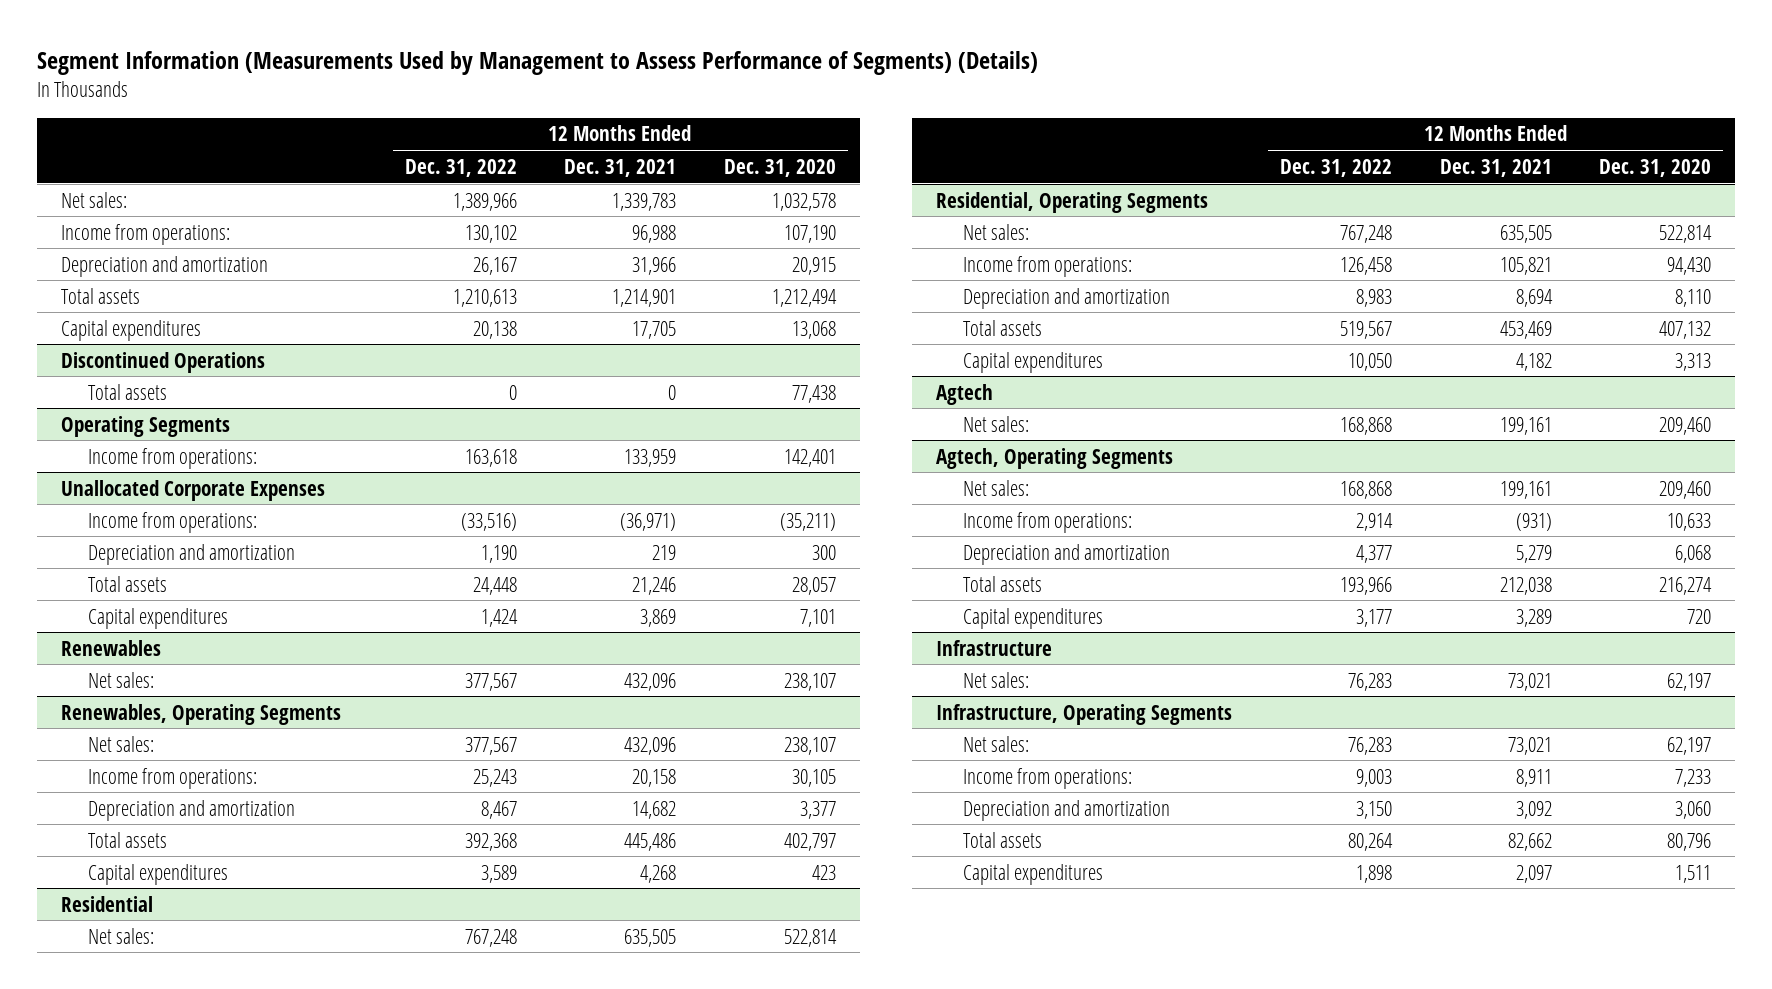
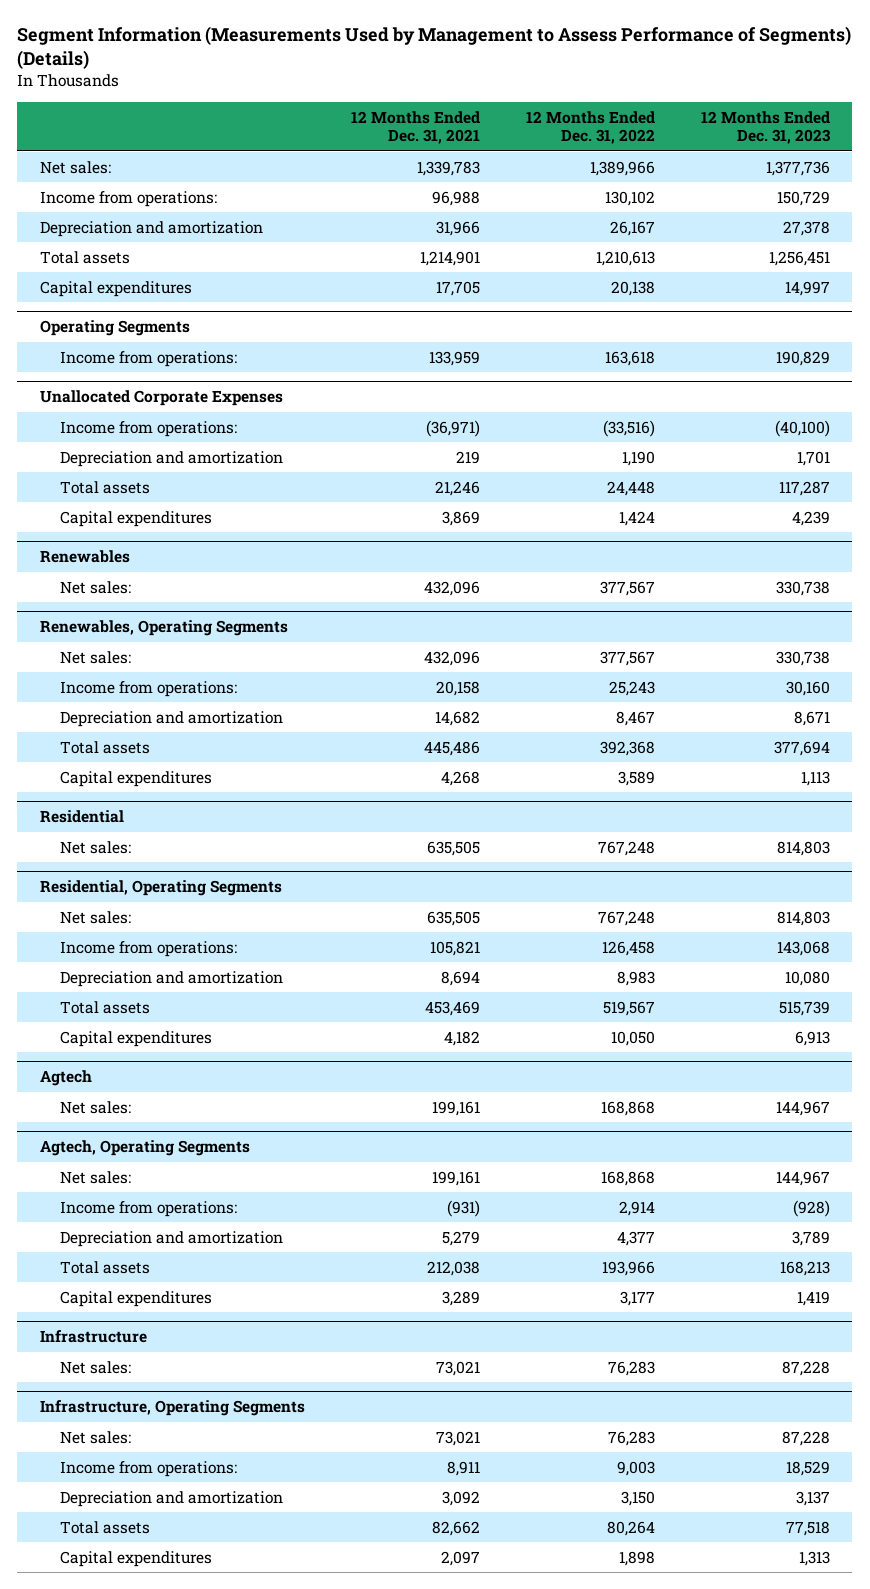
- | 12 Months Ended Dec. 31, 2022 | 12 Months Ended Dec. 31, 2021 | 12 Months Ended Dec. 31, 2020
+ | 12 Months Ended Dec. 31, 2021 | 12 Months Ended Dec. 31, 2022 | 12 Months Ended Dec. 31, 2023
- Discontinued Operations
- Total assets | 0 | 0 | 77,438

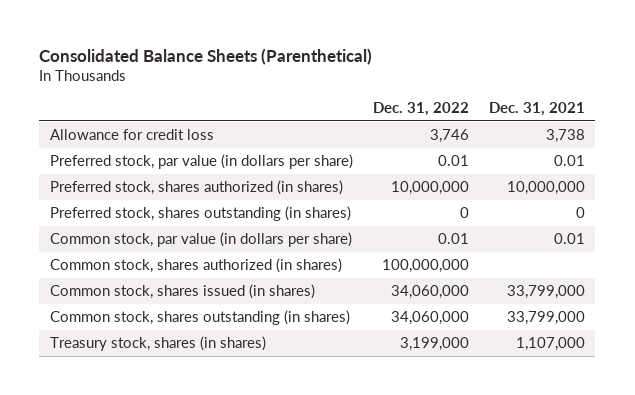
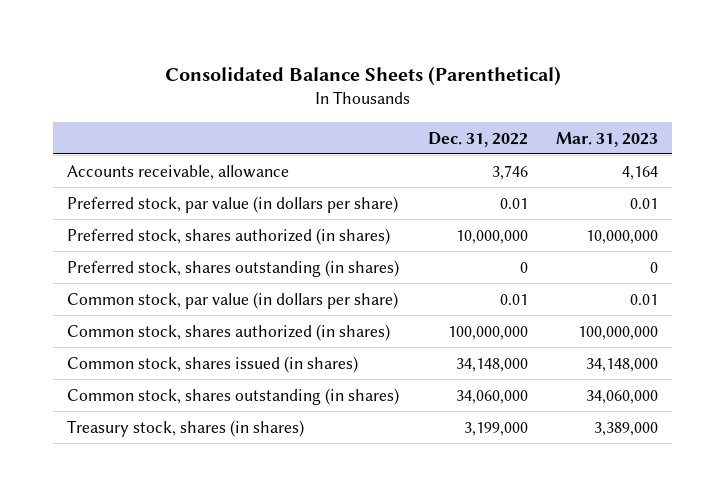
- | Dec. 31, 2022 | Dec. 31, 2021
+ | Dec. 31, 2022 | Mar. 31, 2023
- Allowance for credit loss | 3,746 | 3,738
+ Accounts receivable, allowance | 3,746 | 4,164
- Common stock, shares issued (in shares) | 34,060,000 | 33,799,000
+ Common stock, shares issued (in shares) | 34,148,000 | 34,148,000

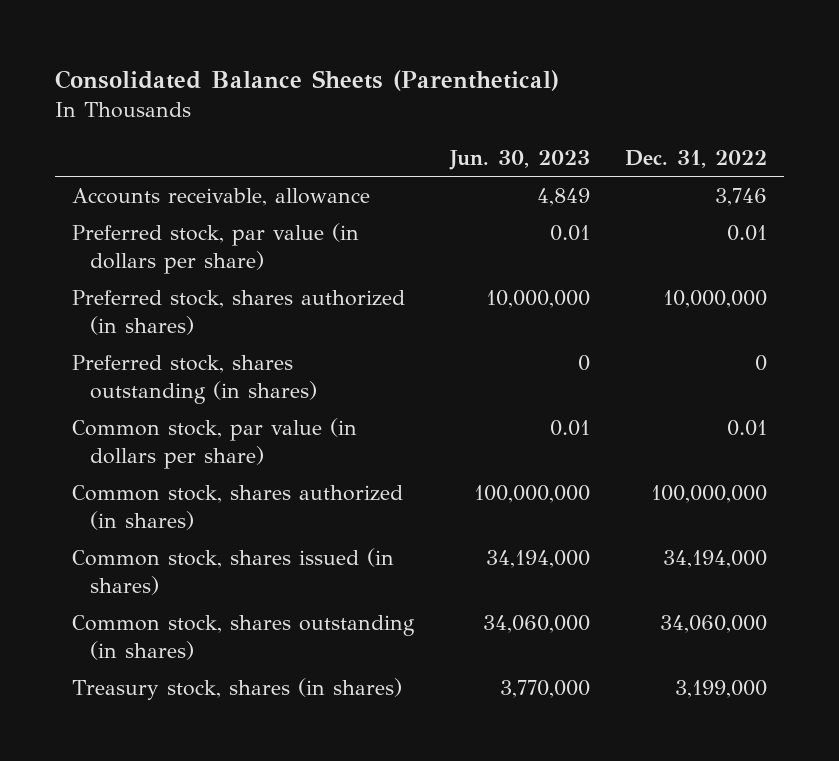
- | Dec. 31, 2022 | Mar. 31, 2023
+ | Jun. 30, 2023 | Dec. 31, 2022
- Common stock, shares issued (in shares) | 34,148,000 | 34,148,000
+ Common stock, shares issued (in shares) | 34,194,000 | 34,194,000

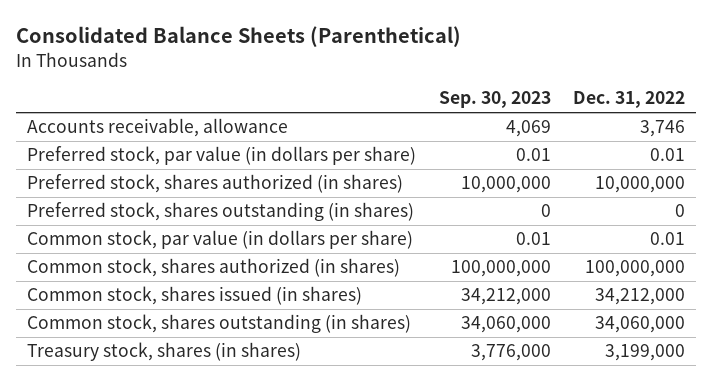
- | Jun. 30, 2023 | Dec. 31, 2022
+ | Sep. 30, 2023 | Dec. 31, 2022
- Common stock, shares issued (in shares) | 34,194,000 | 34,194,000
+ Common stock, shares issued (in shares) | 34,212,000 | 34,212,000

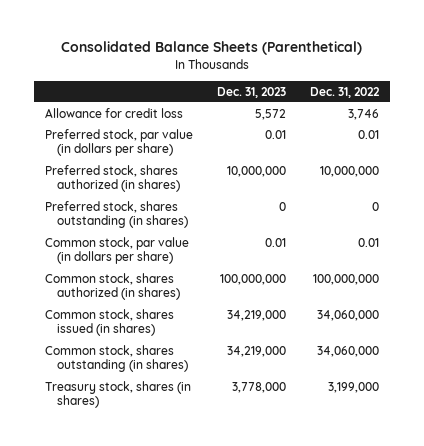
- | Sep. 30, 2023 | Dec. 31, 2022
+ | Dec. 31, 2023 | Dec. 31, 2022
- Accounts receivable, allowance | 4,069 | 3,746
+ Allowance for credit loss | 5,572 | 3,746
- Common stock, shares issued (in shares) | 34,212,000 | 34,212,000
+ Common stock, shares issued (in shares) | 34,219,000 | 34,060,000

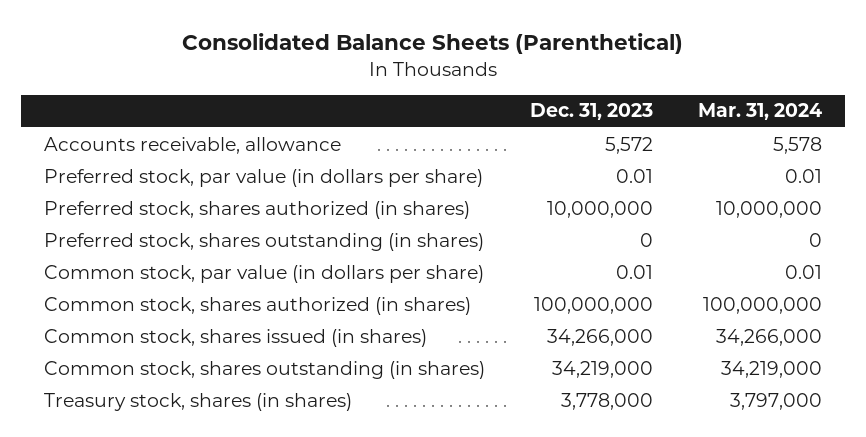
- | Dec. 31, 2023 | Dec. 31, 2022
+ | Dec. 31, 2023 | Mar. 31, 2024
- Allowance for credit loss | 5,572 | 3,746
+ Accounts receivable, allowance | 5,572 | 5,578
- Common stock, shares issued (in shares) | 34,219,000 | 34,060,000
+ Common stock, shares issued (in shares) | 34,266,000 | 34,266,000

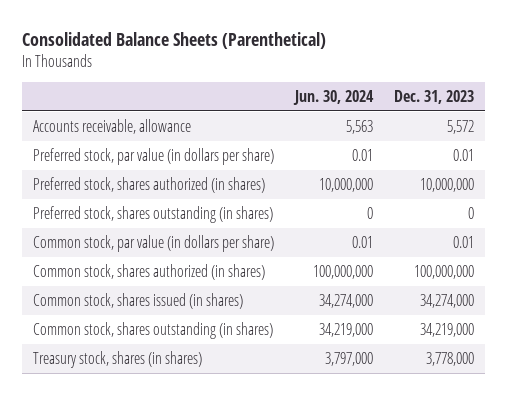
- | Dec. 31, 2023 | Mar. 31, 2024
+ | Jun. 30, 2024 | Dec. 31, 2023
- Common stock, shares issued (in shares) | 34,266,000 | 34,266,000
+ Common stock, shares issued (in shares) | 34,274,000 | 34,274,000

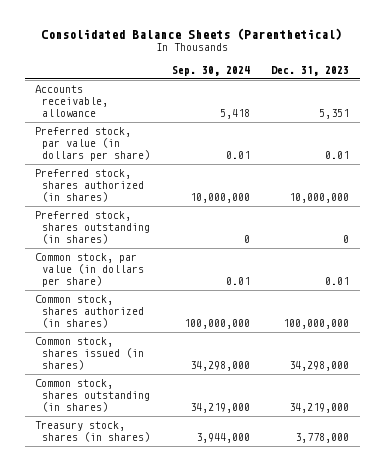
- | Jun. 30, 2024 | Dec. 31, 2023
+ | Sep. 30, 2024 | Dec. 31, 2023
- Accounts receivable, allowance | 5,563 | 5,572
+ Accounts receivable, allowance | 5,418 | 5,351
- Common stock, shares issued (in shares) | 34,274,000 | 34,274,000
+ Common stock, shares issued (in shares) | 34,298,000 | 34,298,000

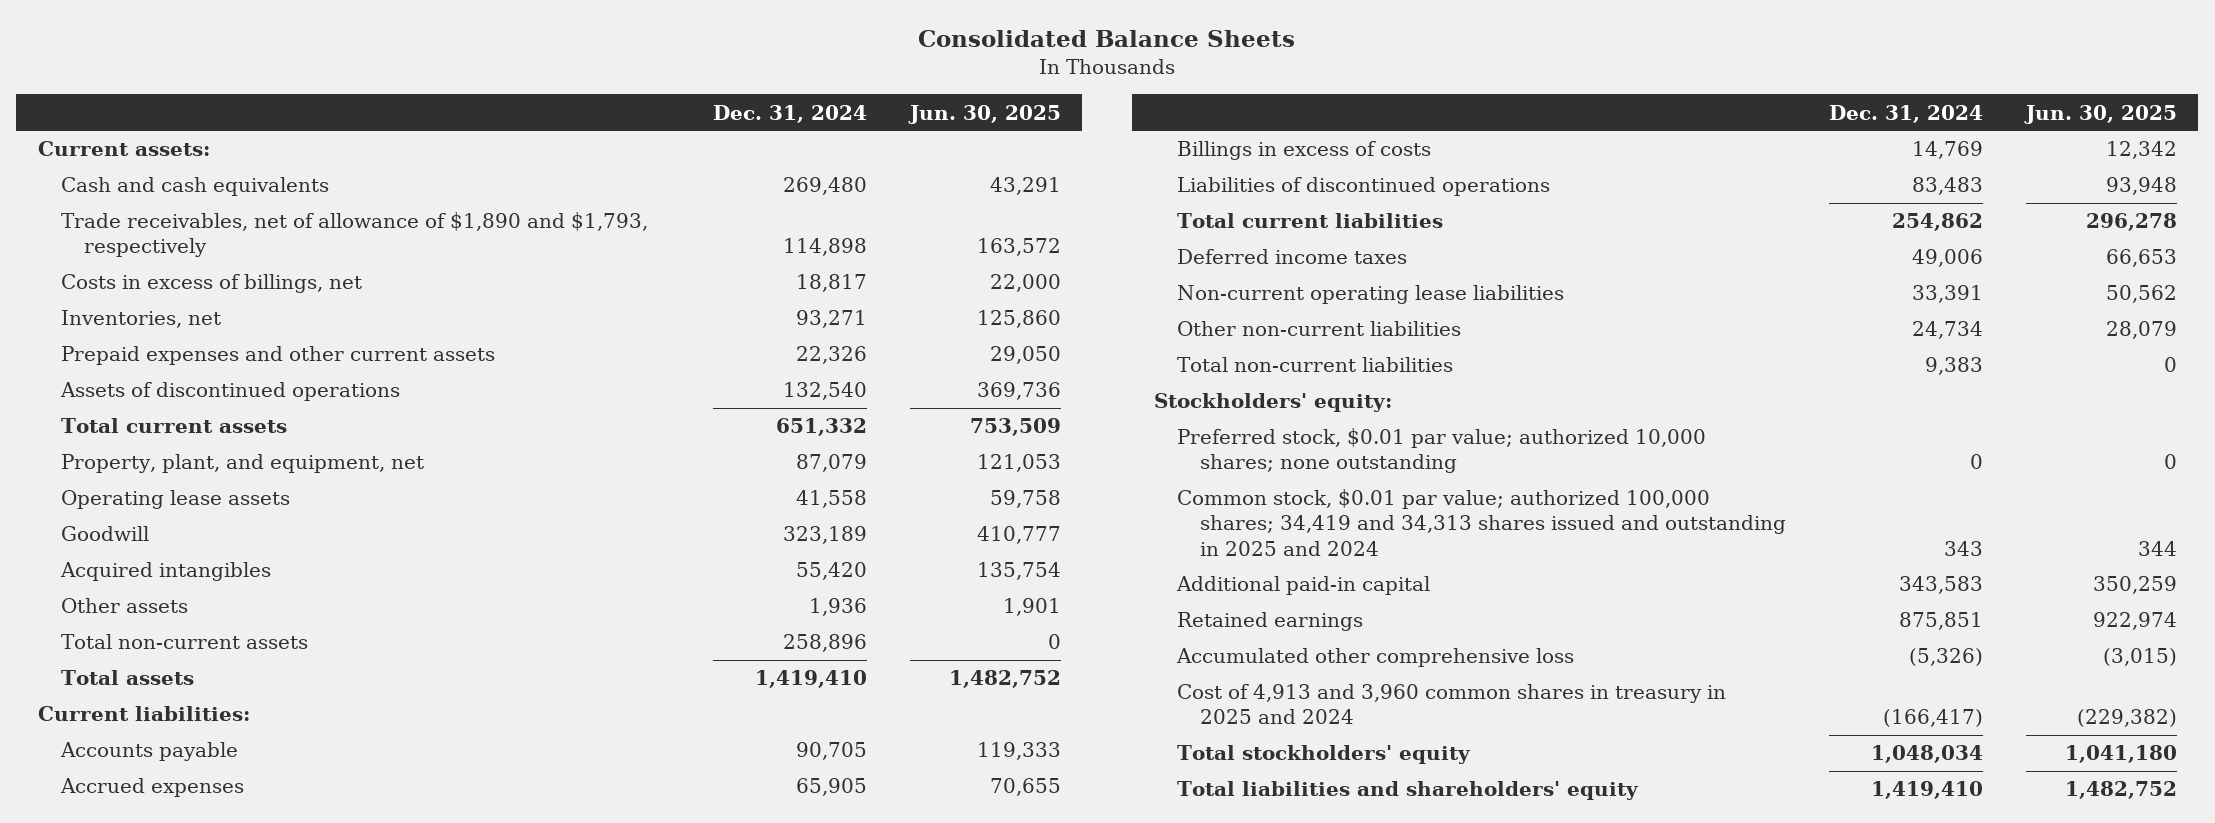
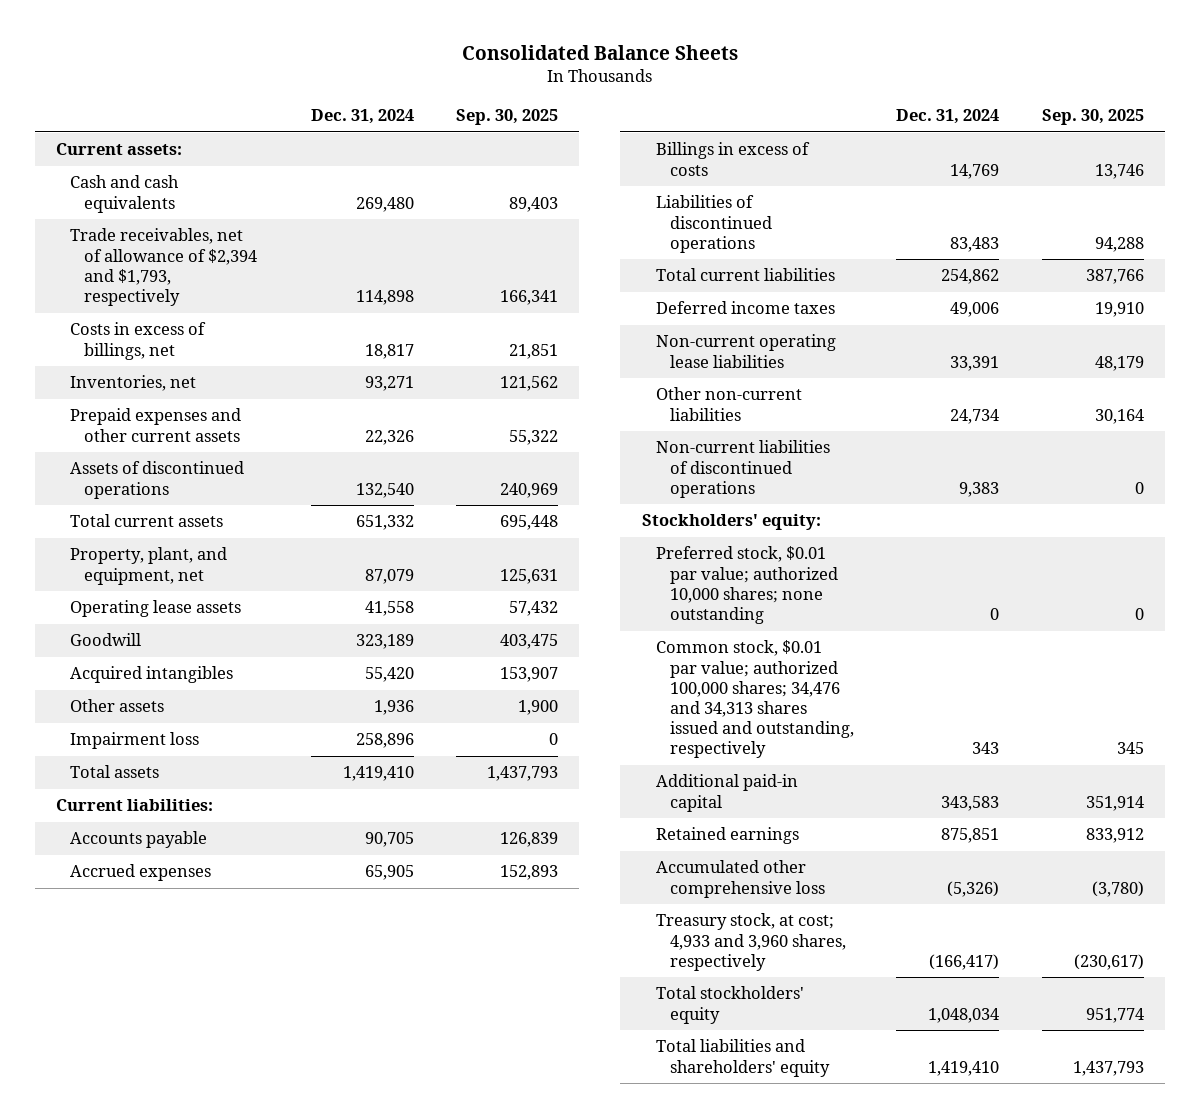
- | Dec. 31, 2024 | Jun. 30, 2025
+ | Dec. 31, 2024 | Sep. 30, 2025
- Trade receivables, net of allowance of $1,890 and $1,793, respectively | 114,898 | 163,572
+ Trade receivables, net of allowance of $2,394 and $1,793, respectively | 114,898 | 166,341
- Total non-current assets | 258,896 | 0
+ Impairment loss | 258,896 | 0
- Total non-current liabilities | 9,383 | 0
+ Non-current liabilities of discontinued operations | 9,383 | 0
- Common stock, $0.01 par value; authorized 100,000 shares; 34,419 and 34,313 shares issued and outstanding in 2025 and 2024 | 343 | 344
+ Common stock, $0.01 par value; authorized 100,000 shares; 34,476 and 34,313 shares issued and outstanding, respectively | 343 | 345
- Cost of 4,913 and 3,960 common shares in treasury in 2025 and 2024 | (166,417) | (229,382)
+ Treasury stock, at cost; 4,933 and 3,960 shares, respectively | (166,417) | (230,617)

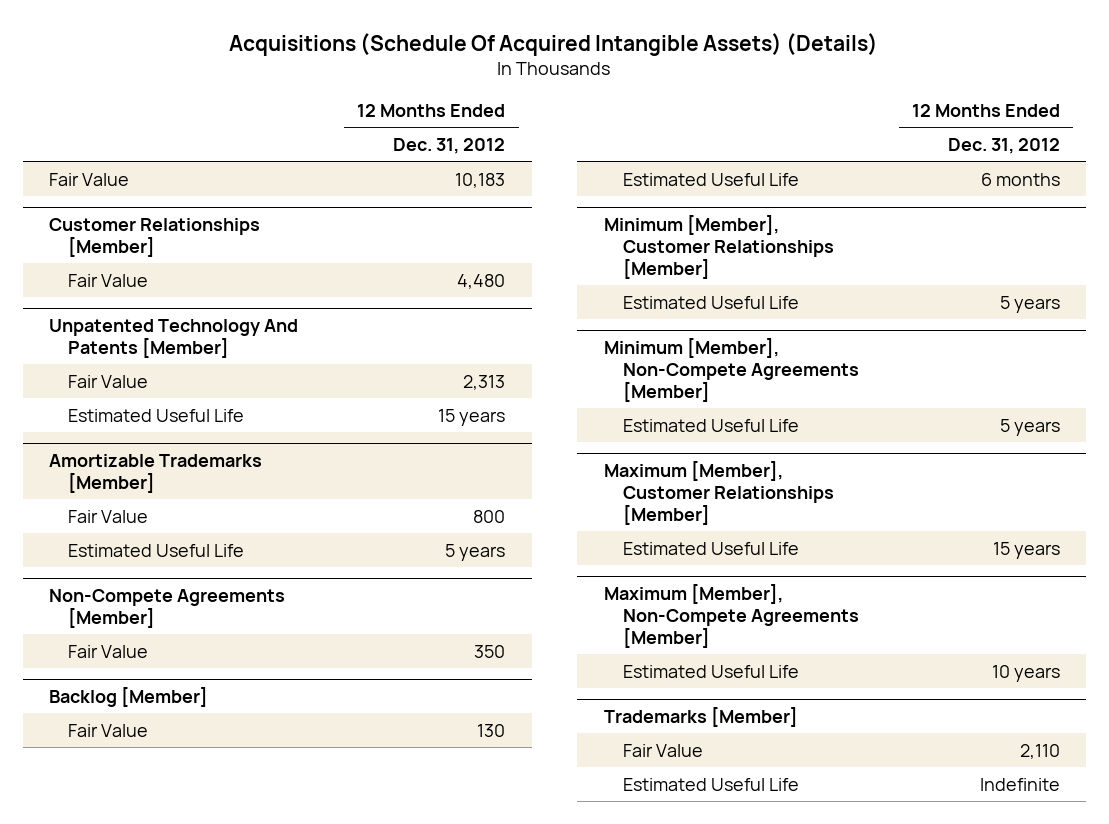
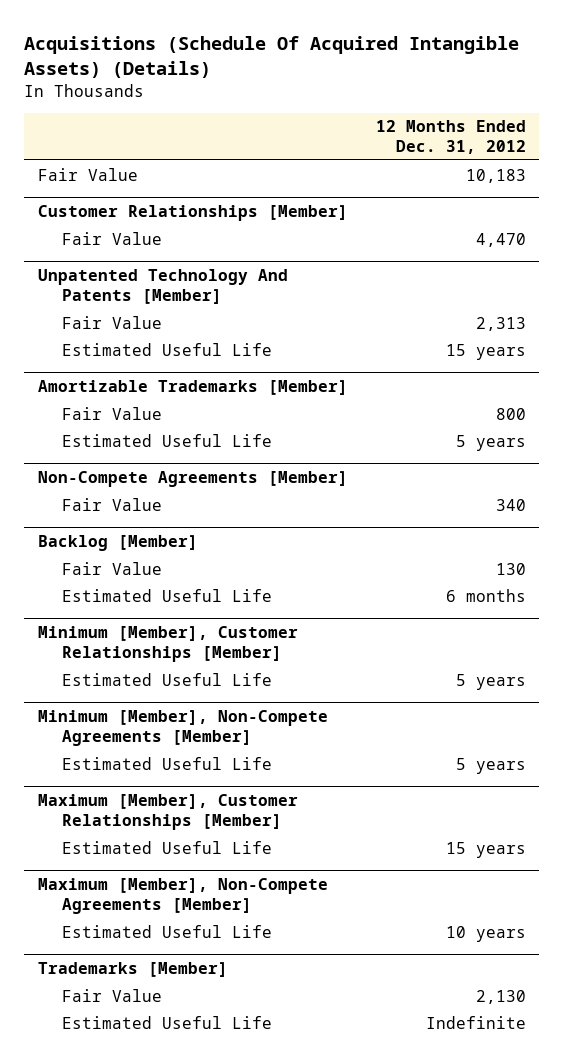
@ Customer Relationships [Member]
- Fair Value | 4,480
+ Fair Value | 4,470
@ Non-Compete Agreements [Member]
- Fair Value | 350
+ Fair Value | 340
@ Trademarks [Member]
- Fair Value | 2,110
+ Fair Value | 2,130

